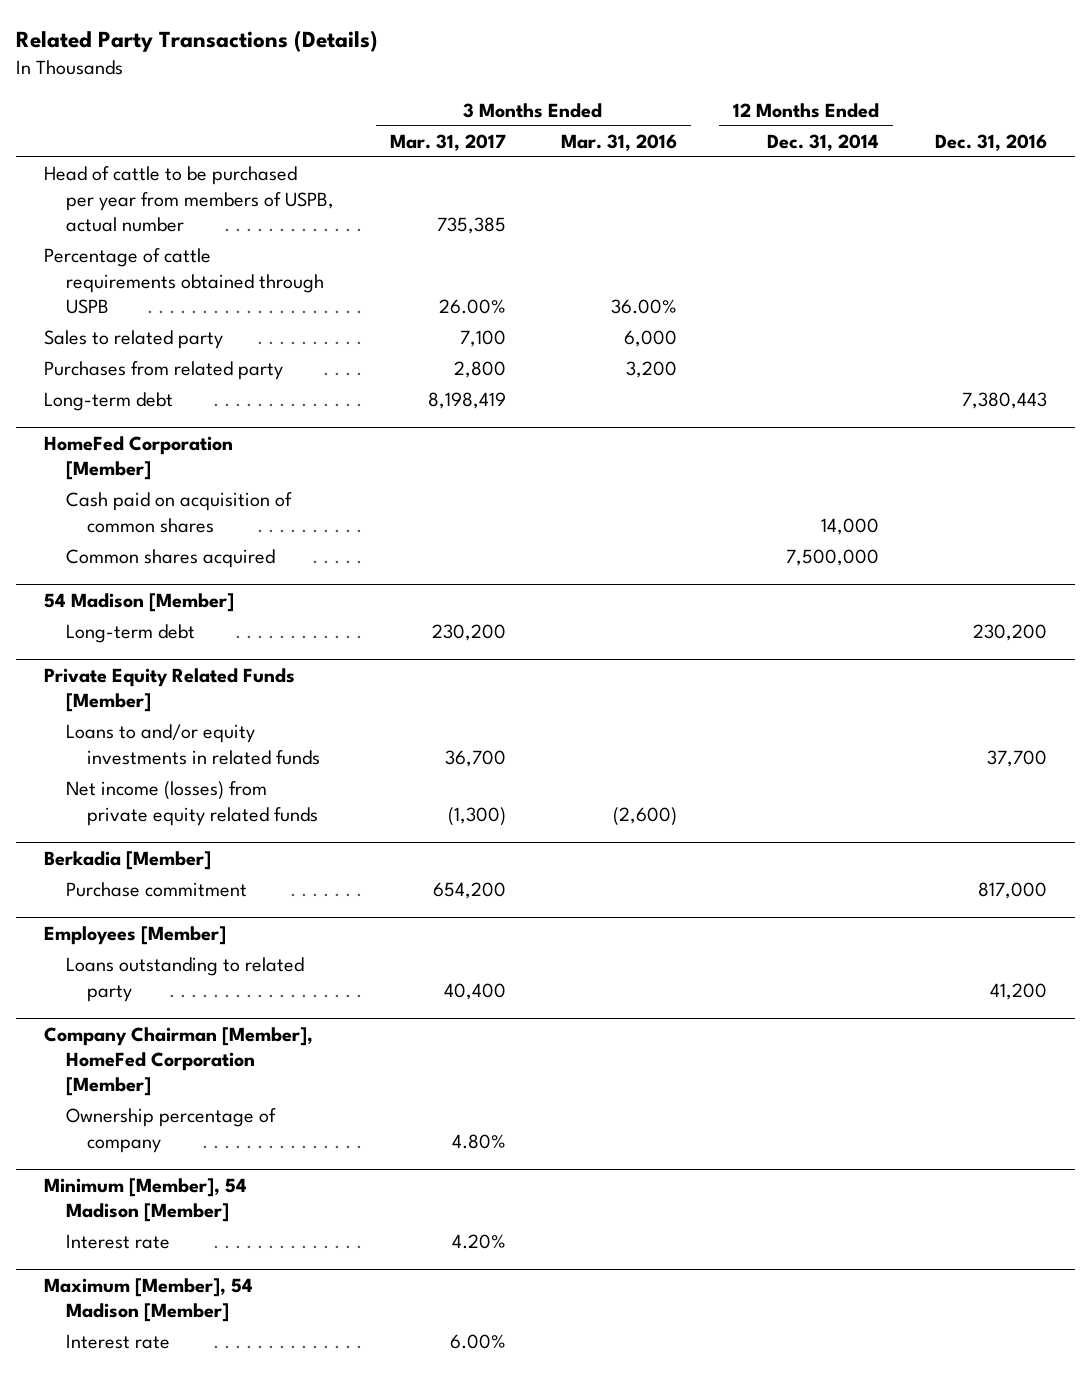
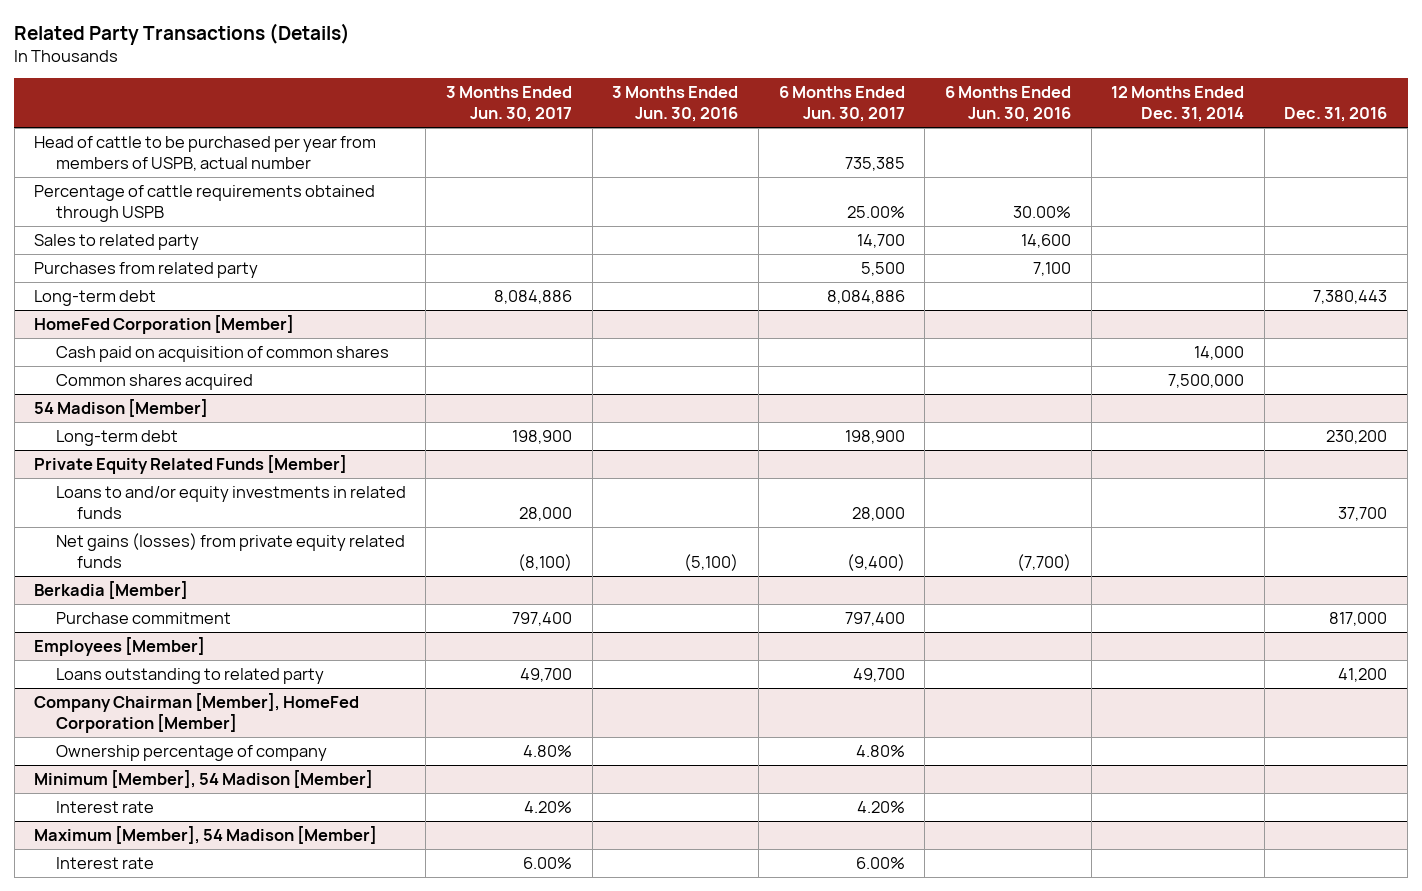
- | 3 Months Ended Mar. 31, 2017 | 3 Months Ended Mar. 31, 2016 | 12 Months Ended Dec. 31, 2014 | Dec. 31, 2016
+ | 3 Months Ended Jun. 30, 2017 | 3 Months Ended Jun. 30, 2016 | 6 Months Ended Jun. 30, 2017 | 6 Months Ended Jun. 30, 2016 | 12 Months Ended Dec. 31, 2014 | Dec. 31, 2016
@ Private Equity Related Funds [Member]
- Net income (losses) from private equity related funds | (1,300) | (2,600) | |
+ Net gains (losses) from private equity related funds | (8,100) | (5,100) | (9,400) | (7,700) | |

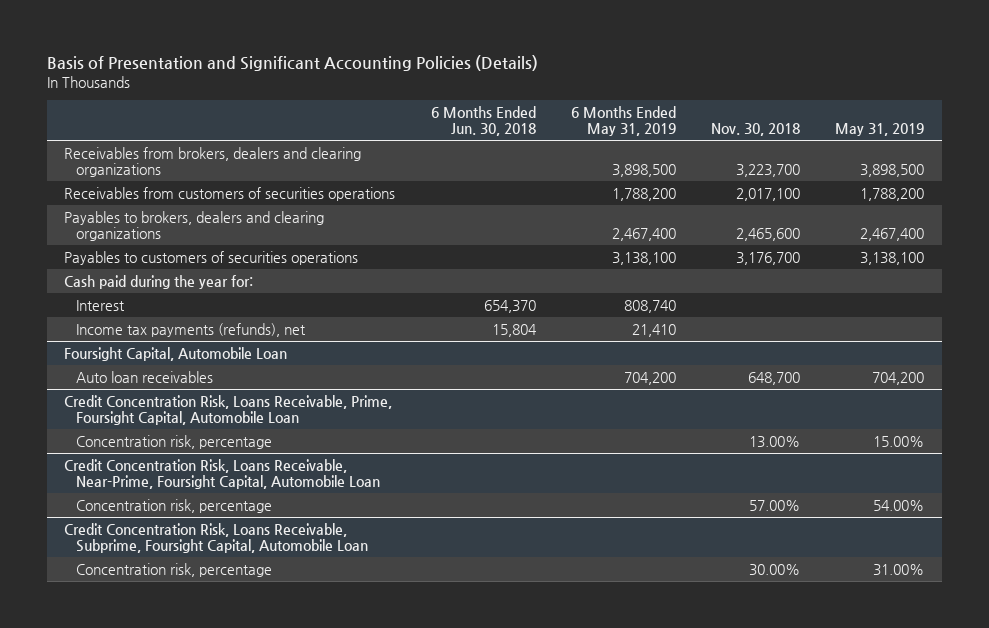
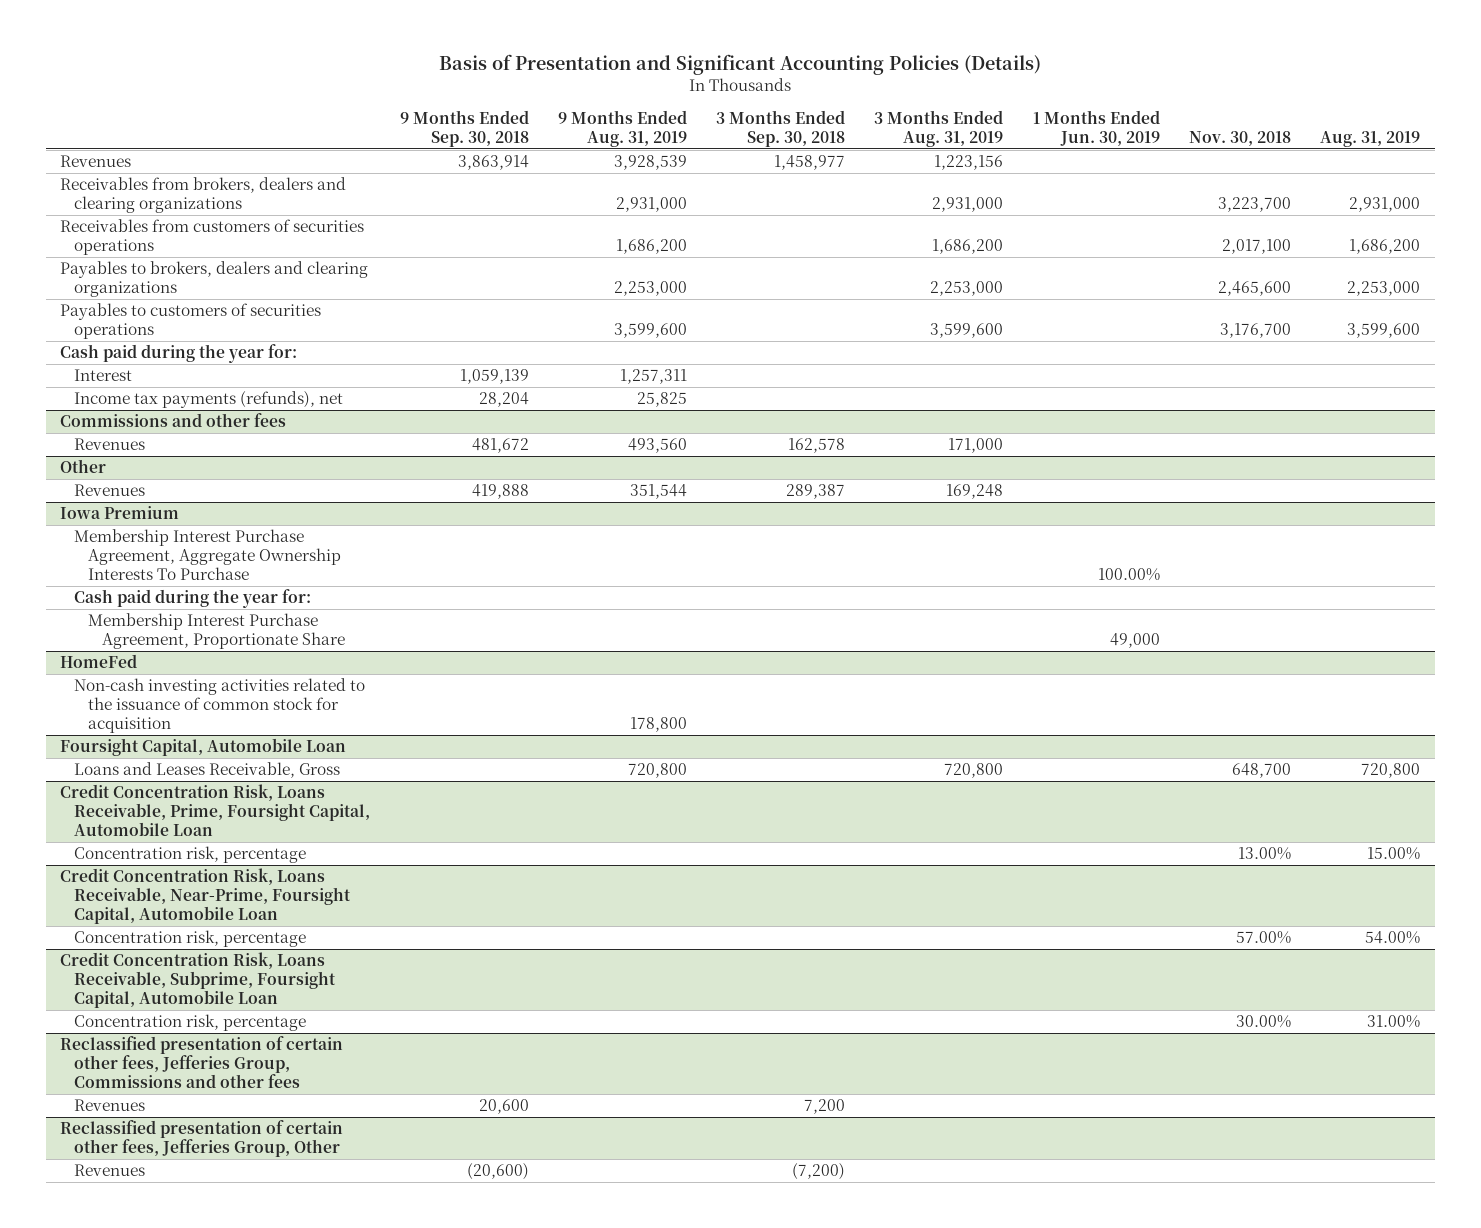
- | 6 Months Ended Jun. 30, 2018 | 6 Months Ended May 31, 2019 | Nov. 30, 2018 | May 31, 2019
+ | 9 Months Ended Sep. 30, 2018 | 9 Months Ended Aug. 31, 2019 | 3 Months Ended Sep. 30, 2018 | 3 Months Ended Aug. 31, 2019 | 1 Months Ended Jun. 30, 2019 | Nov. 30, 2018 | Aug. 31, 2019
+ Revenues | 3,863,914 | 3,928,539 | 1,458,977 | 1,223,156 | | |
+ Commissions and other fees
+ Revenues | 481,672 | 493,560 | 162,578 | 171,000 | | |
+ Other
+ Revenues | 419,888 | 351,544 | 289,387 | 169,248 | | |
+ Iowa Premium
+ Membership Interest Purchase Agreement, Aggregate Ownership Interests To Purchase | | | | | 100.00% | |
+ Cash paid during the year for:
+ Membership Interest Purchase Agreement, Proportionate Share | | | | | 49,000 | |
+ HomeFed
+ Non-cash investing activities related to the issuance of common stock for acquisition | | 178,800 | | | | |
@ Foursight Capital, Automobile Loan
- Auto loan receivables | | 704,200 | 648,700 | 704,200
+ Loans and Leases Receivable, Gross | | 720,800 | | 720,800 | | 648,700 | 720,800
+ Reclassified presentation of certain other fees, Jefferies Group, Commissions and other fees
+ Revenues | 20,600 | | 7,200 | | | |
+ Reclassified presentation of certain other fees, Jefferies Group, Other
+ Revenues | (20,600) | | (7,200) | | | |

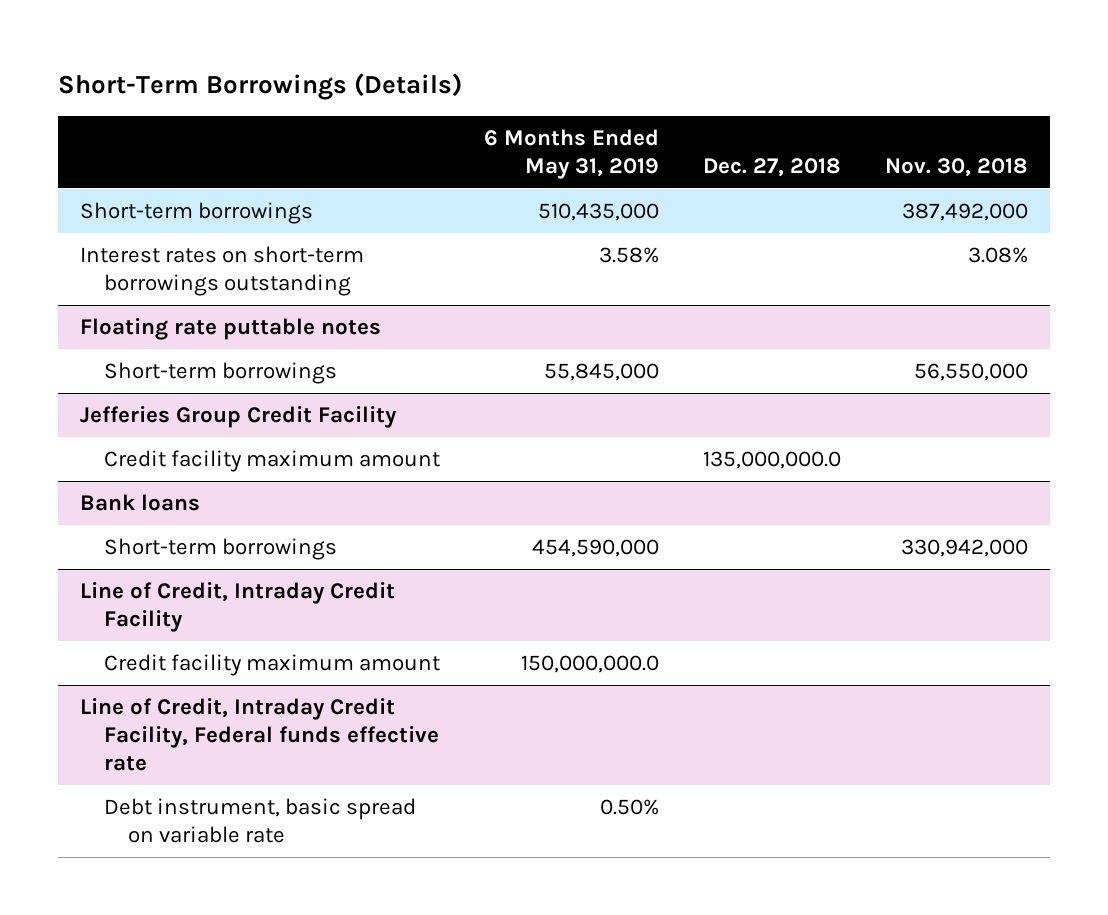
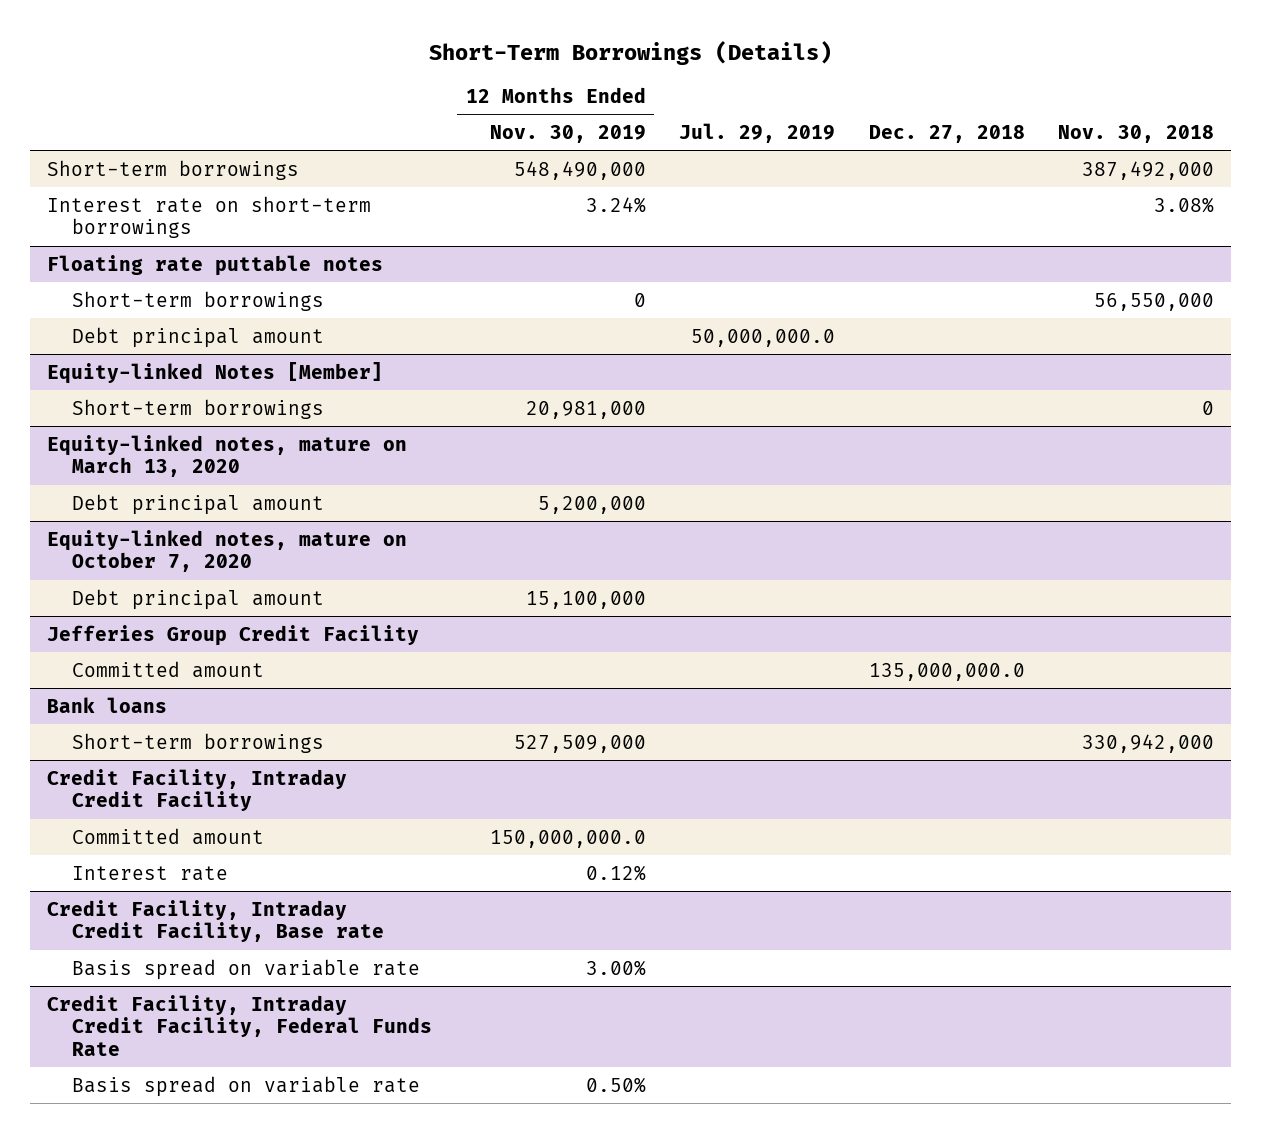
- | 6 Months Ended May 31, 2019 | Dec. 27, 2018 | Nov. 30, 2018
+ | 12 Months Ended Nov. 30, 2019 | Jul. 29, 2019 | Dec. 27, 2018 | Nov. 30, 2018
- Interest rates on short-term borrowings outstanding | 3.58% | | 3.08%
+ Interest rate on short-term borrowings | 3.24% | | | 3.08%
@ Floating rate puttable notes
+ Debt principal amount | | 50,000,000.0 | |
+ Equity-linked Notes [Member]
+ Short-term borrowings | 20,981,000 | | | 0
+ Equity-linked notes, mature on March 13, 2020
+ Debt principal amount | 5,200,000 | | |
+ Equity-linked notes, mature on October 7, 2020
+ Debt principal amount | 15,100,000 | | |
@ Jefferies Group Credit Facility
- Credit facility maximum amount | | 135,000,000.0 |
+ Committed amount | | | 135,000,000.0 |
- Line of Credit, Intraday Credit Facility
- Credit facility maximum amount | 150,000,000.0 | |
- Line of Credit, Intraday Credit Facility, Federal funds effective rate
- Debt instrument, basic spread on variable rate | 0.50% | |
+ Credit Facility, Intraday Credit Facility
+ Committed amount | 150,000,000.0 | | |
+ Interest rate | 0.12% | | |
+ Credit Facility, Intraday Credit Facility, Base rate
+ Basis spread on variable rate | 3.00% | | |
+ Credit Facility, Intraday Credit Facility, Federal Funds Rate
+ Basis spread on variable rate | 0.50% | | |

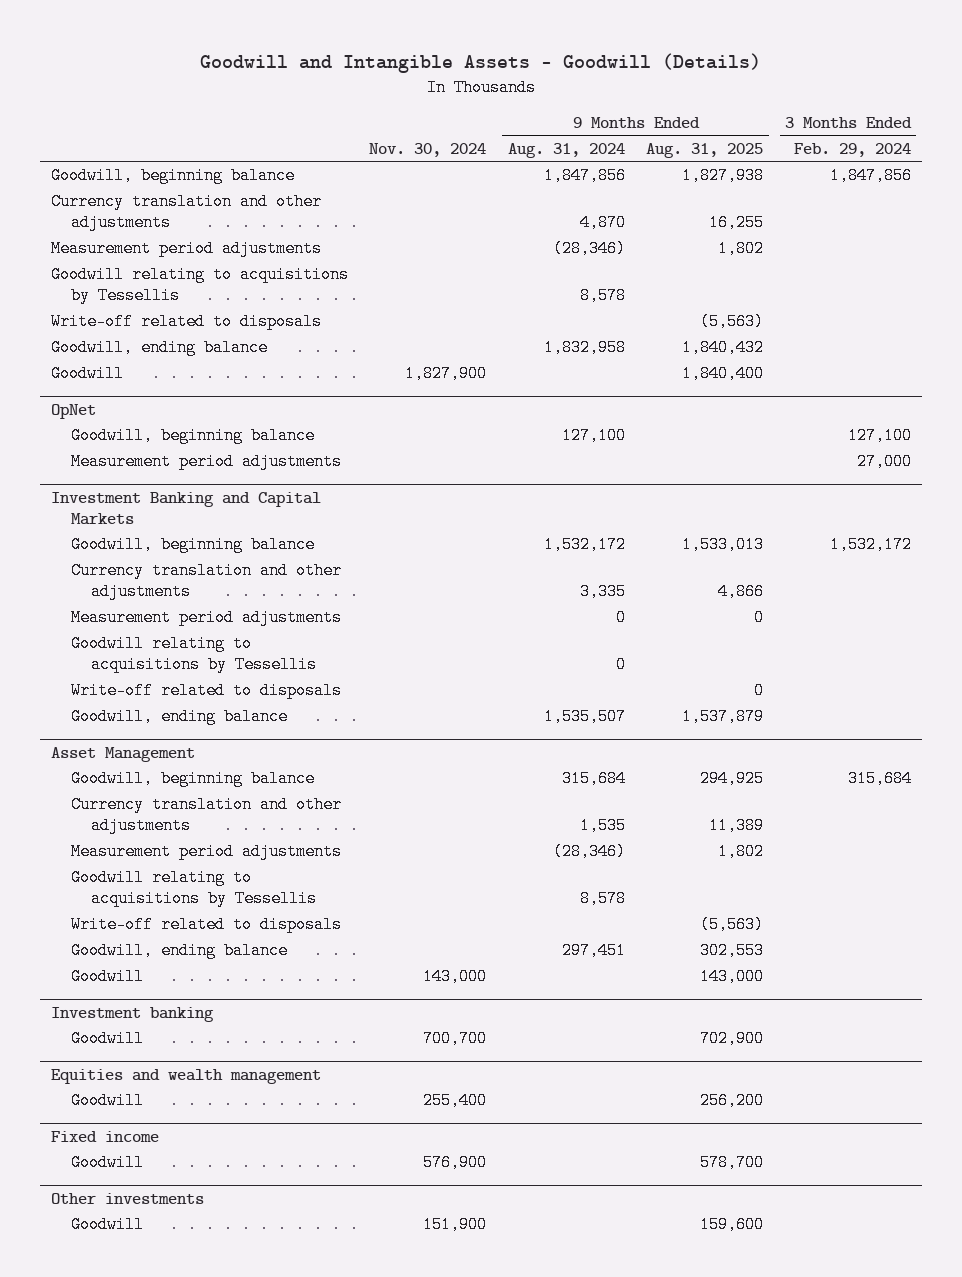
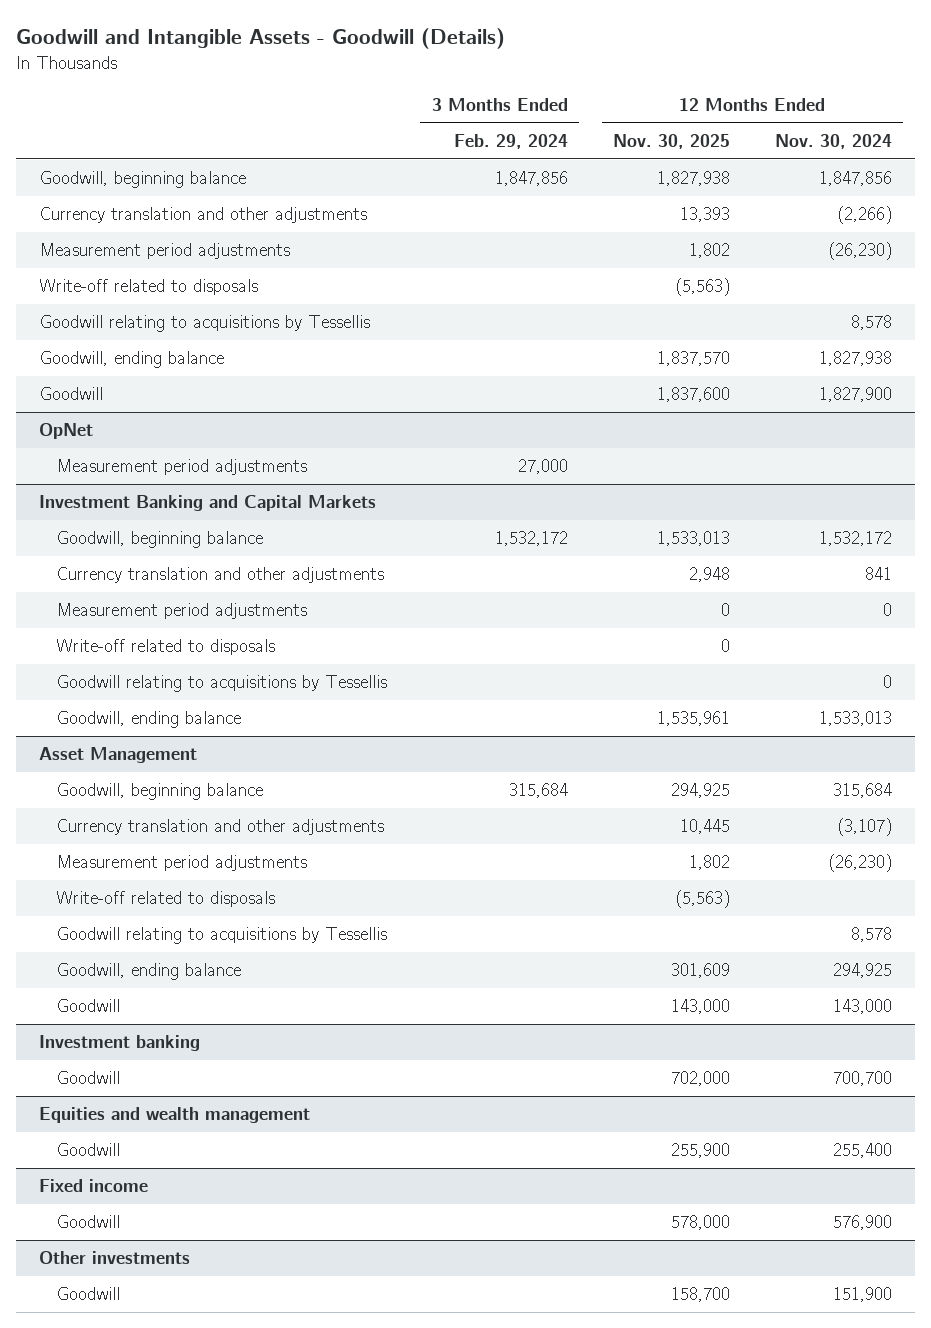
- | Nov. 30, 2024 | 9 Months Ended Aug. 31, 2024 | 9 Months Ended Aug. 31, 2025 | 3 Months Ended Feb. 29, 2024
+ | 3 Months Ended Feb. 29, 2024 | 12 Months Ended Nov. 30, 2025 | 12 Months Ended Nov. 30, 2024
moved down: Goodwill relating to acquisitions by Tessellis | | | 8,578
@ OpNet
- Goodwill, beginning balance | | 127,100 | | 127,100
@ Investment Banking and Capital Markets
moved down: Goodwill relating to acquisitions by Tessellis | | | 0
@ Asset Management
moved down: Goodwill relating to acquisitions by Tessellis | | | 8,578

